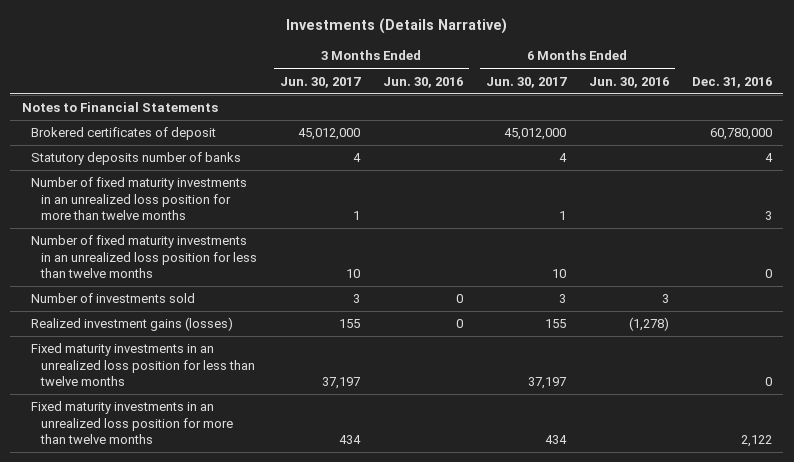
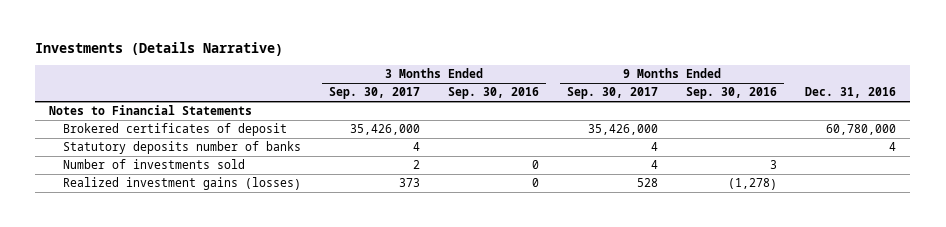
- | 3 Months Ended Jun. 30, 2017 | 3 Months Ended Jun. 30, 2016 | 6 Months Ended Jun. 30, 2017 | 6 Months Ended Jun. 30, 2016 | Dec. 31, 2016
+ | 3 Months Ended Sep. 30, 2017 | 3 Months Ended Sep. 30, 2016 | 9 Months Ended Sep. 30, 2017 | 9 Months Ended Sep. 30, 2016 | Dec. 31, 2016
- Number of fixed maturity investments in an unrealized loss position for more than twelve months | 1 | | 1 | | 3
- Number of fixed maturity investments in an unrealized loss position for less than twelve months | 10 | | 10 | | 0
- Fixed maturity investments in an unrealized loss position for less than twelve months | 37,197 | | 37,197 | | 0
- Fixed maturity investments in an unrealized loss position for more than twelve months | 434 | | 434 | | 2,122

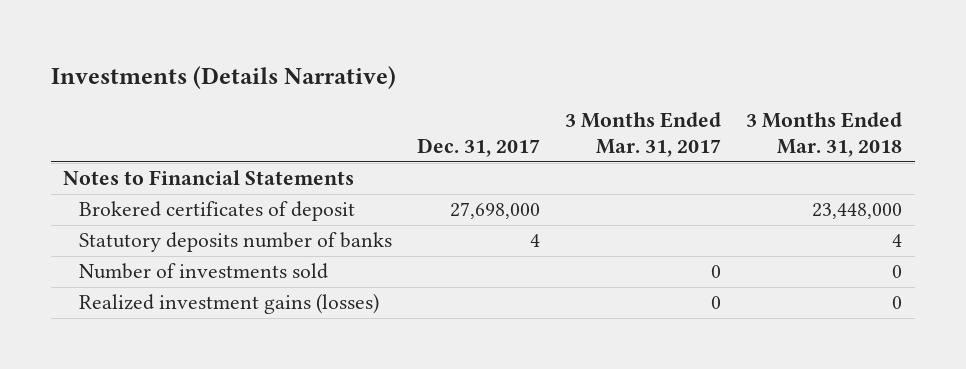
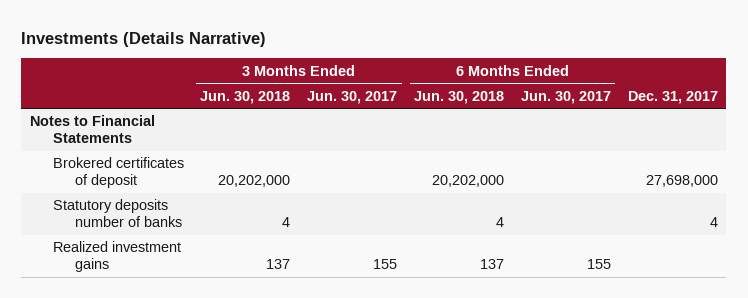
- | Dec. 31, 2017 | 3 Months Ended Mar. 31, 2017 | 3 Months Ended Mar. 31, 2018
+ | 3 Months Ended Jun. 30, 2018 | 3 Months Ended Jun. 30, 2017 | 6 Months Ended Jun. 30, 2018 | 6 Months Ended Jun. 30, 2017 | Dec. 31, 2017
- Number of investments sold | | 0 | 0
- Realized investment gains (losses) | | 0 | 0
+ Realized investment gains | 137 | 155 | 137 | 155 |

